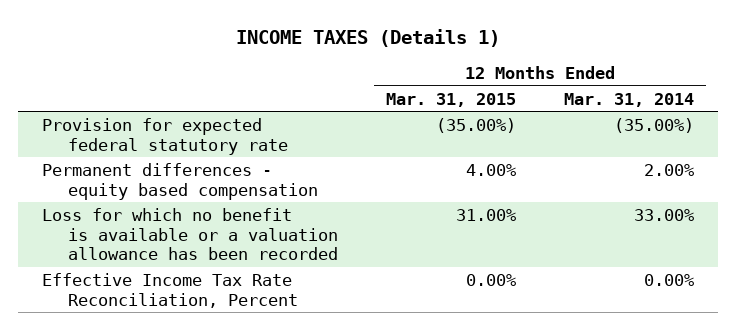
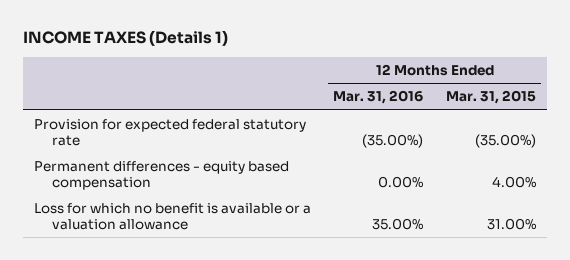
- | 12 Months Ended Mar. 31, 2015 | 12 Months Ended Mar. 31, 2014
+ | 12 Months Ended Mar. 31, 2016 | 12 Months Ended Mar. 31, 2015
- Loss for which no benefit is available or a valuation allowance has been recorded | 31.00% | 33.00%
- Effective Income Tax Rate Reconciliation, Percent | 0.00% | 0.00%
+ Loss for which no benefit is available or a valuation allowance | 35.00% | 31.00%

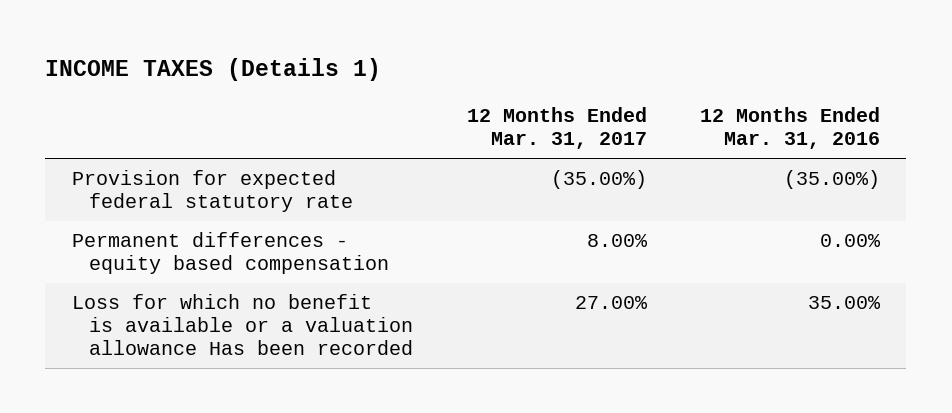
- | 12 Months Ended Mar. 31, 2016 | 12 Months Ended Mar. 31, 2015
+ | 12 Months Ended Mar. 31, 2017 | 12 Months Ended Mar. 31, 2016
- Loss for which no benefit is available or a valuation allowance | 35.00% | 31.00%
+ Loss for which no benefit is available or a valuation allowance Has been recorded | 27.00% | 35.00%

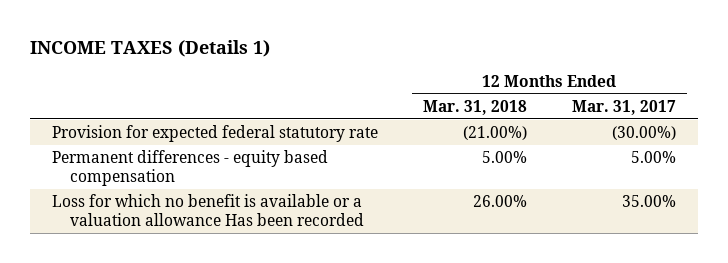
- | 12 Months Ended Mar. 31, 2017 | 12 Months Ended Mar. 31, 2016
+ | 12 Months Ended Mar. 31, 2018 | 12 Months Ended Mar. 31, 2017
- Provision for expected federal statutory rate | (35.00%) | (35.00%)
- Permanent differences - equity based compensation | 8.00% | 0.00%
- Loss for which no benefit is available or a valuation allowance Has been recorded | 27.00% | 35.00%
+ Provision for expected federal statutory rate | (21.00%) | (30.00%)
+ Permanent differences - equity based compensation | 5.00% | 5.00%
+ Loss for which no benefit is available or a valuation allowance Has been recorded | 26.00% | 35.00%

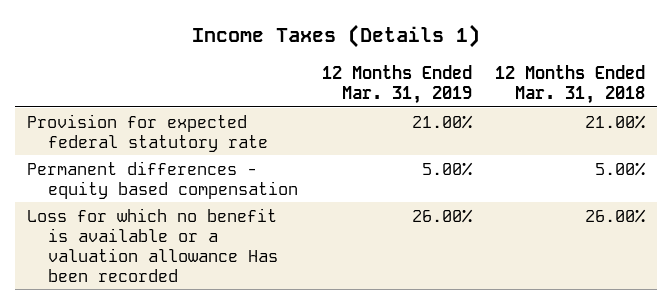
- INCOME TAXES (Details 1)
+ Income Taxes (Details 1)
- | 12 Months Ended Mar. 31, 2018 | 12 Months Ended Mar. 31, 2017
+ | 12 Months Ended Mar. 31, 2019 | 12 Months Ended Mar. 31, 2018
- Provision for expected federal statutory rate | (21.00%) | (30.00%)
+ Provision for expected federal statutory rate | 21.00% | 21.00%

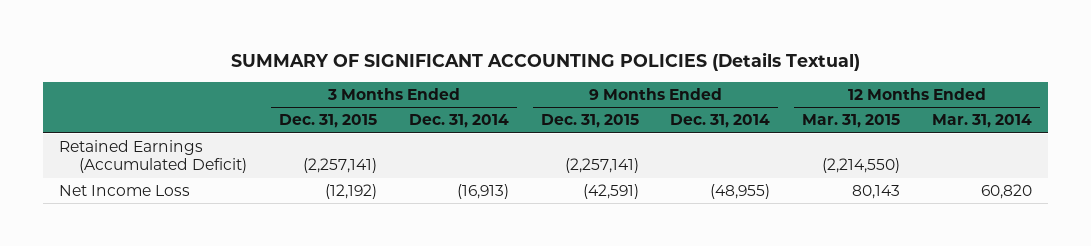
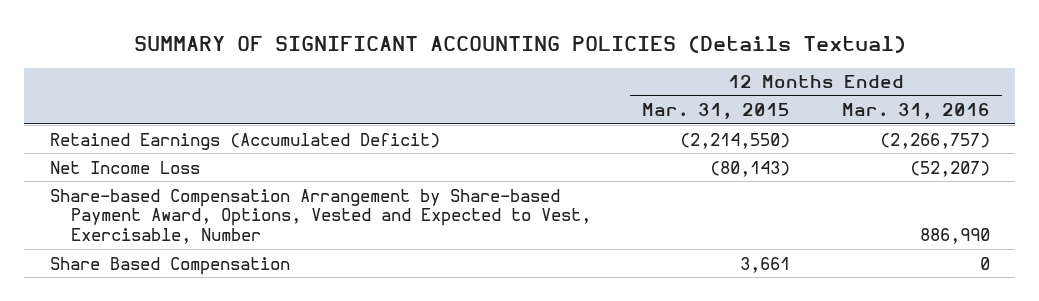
- | 3 Months Ended Dec. 31, 2015 | 3 Months Ended Dec. 31, 2014 | 9 Months Ended Dec. 31, 2015 | 9 Months Ended Dec. 31, 2014 | 12 Months Ended Mar. 31, 2015 | 12 Months Ended Mar. 31, 2014
+ | 12 Months Ended Mar. 31, 2015 | 12 Months Ended Mar. 31, 2016
- Net Income Loss | (12,192) | (16,913) | (42,591) | (48,955) | 80,143 | 60,820
+ Net Income Loss | (80,143) | (52,207)
+ Share-based Compensation Arrangement by Share-based Payment Award, Options, Vested and Expected to Vest, Exercisable, Number | | 886,990
+ Share Based Compensation | 3,661 | 0

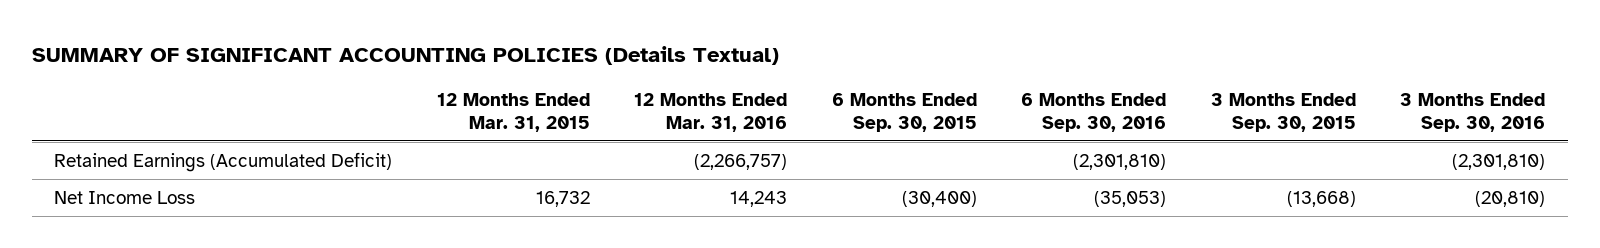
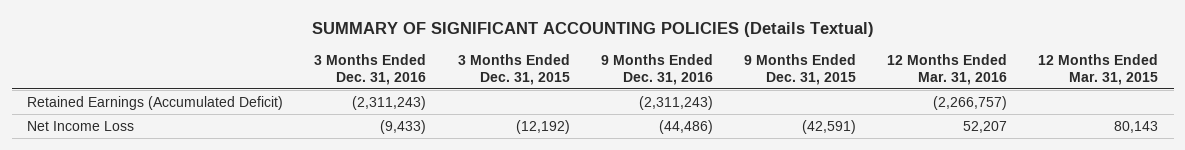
- | 12 Months Ended Mar. 31, 2015 | 12 Months Ended Mar. 31, 2016 | 6 Months Ended Sep. 30, 2015 | 6 Months Ended Sep. 30, 2016 | 3 Months Ended Sep. 30, 2015 | 3 Months Ended Sep. 30, 2016
+ | 3 Months Ended Dec. 31, 2016 | 3 Months Ended Dec. 31, 2015 | 9 Months Ended Dec. 31, 2016 | 9 Months Ended Dec. 31, 2015 | 12 Months Ended Mar. 31, 2016 | 12 Months Ended Mar. 31, 2015
- Net Income Loss | 16,732 | 14,243 | (30,400) | (35,053) | (13,668) | (20,810)
+ Net Income Loss | (9,433) | (12,192) | (44,486) | (42,591) | 52,207 | 80,143

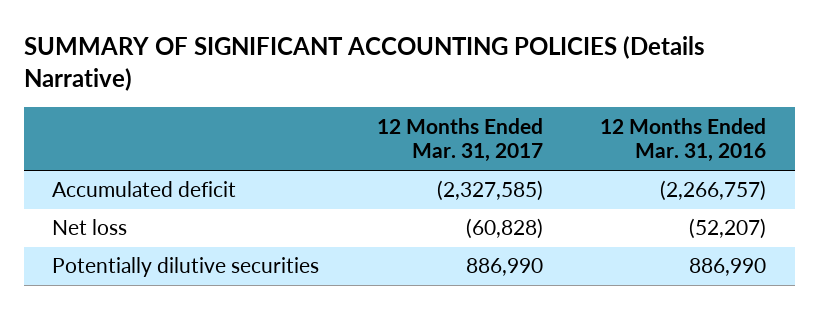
- SUMMARY OF SIGNIFICANT ACCOUNTING POLICIES (Details Textual)
+ SUMMARY OF SIGNIFICANT ACCOUNTING POLICIES (Details Narrative)
- | 3 Months Ended Dec. 31, 2016 | 3 Months Ended Dec. 31, 2015 | 9 Months Ended Dec. 31, 2016 | 9 Months Ended Dec. 31, 2015 | 12 Months Ended Mar. 31, 2016 | 12 Months Ended Mar. 31, 2015
+ | 12 Months Ended Mar. 31, 2017 | 12 Months Ended Mar. 31, 2016
- Retained Earnings (Accumulated Deficit) | (2,311,243) | | (2,311,243) | | (2,266,757) |
- Net Income Loss | (9,433) | (12,192) | (44,486) | (42,591) | 52,207 | 80,143
+ Accumulated deficit | (2,327,585) | (2,266,757)
+ Net loss | (60,828) | (52,207)
+ Potentially dilutive securities | 886,990 | 886,990

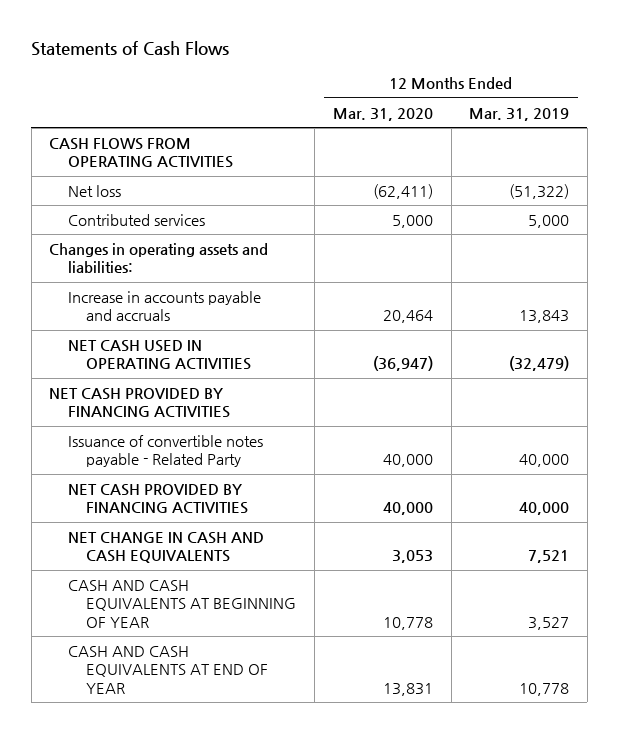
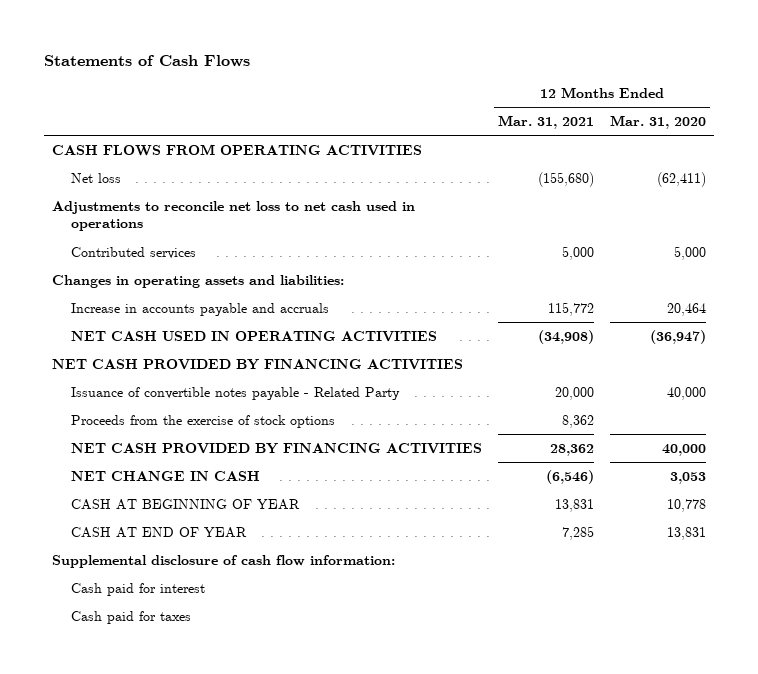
- | 12 Months Ended Mar. 31, 2020 | 12 Months Ended Mar. 31, 2019
+ | 12 Months Ended Mar. 31, 2021 | 12 Months Ended Mar. 31, 2020
+ Adjustments to reconcile net loss to net cash used in operations
+ Proceeds from the exercise of stock options | 8,362 |
- NET CHANGE IN CASH AND CASH EQUIVALENTS | 3,053 | 7,521
- CASH AND CASH EQUIVALENTS AT BEGINNING OF YEAR | 10,778 | 3,527
- CASH AND CASH EQUIVALENTS AT END OF YEAR | 13,831 | 10,778
+ NET CHANGE IN CASH | (6,546) | 3,053
+ CASH AT BEGINNING OF YEAR | 13,831 | 10,778
+ CASH AT END OF YEAR | 7,285 | 13,831
+ Supplemental disclosure of cash flow information:
+ Cash paid for interest
+ Cash paid for taxes

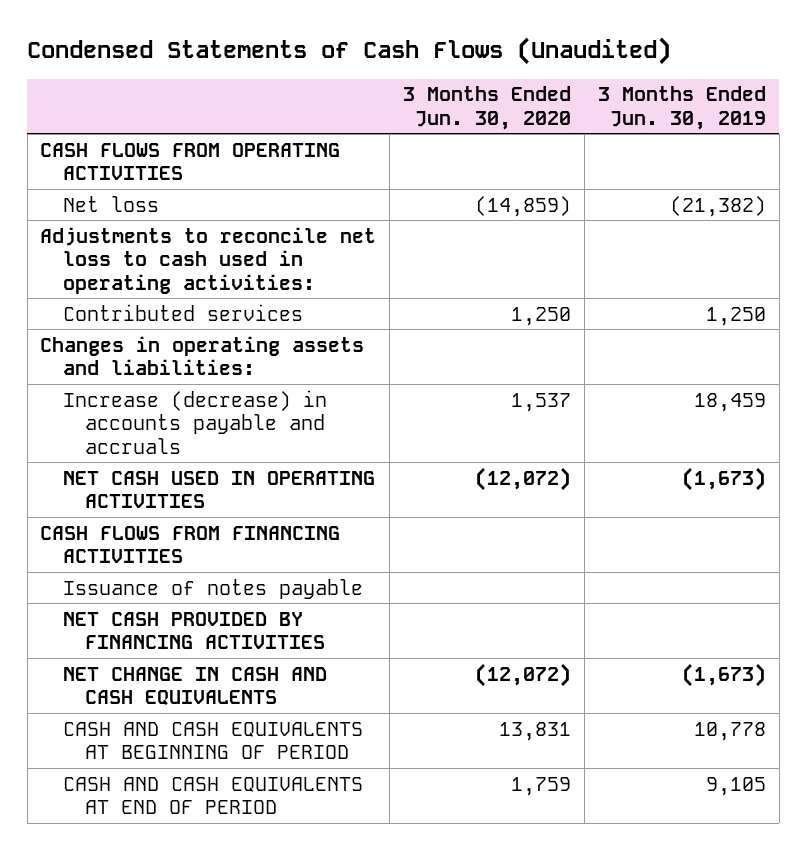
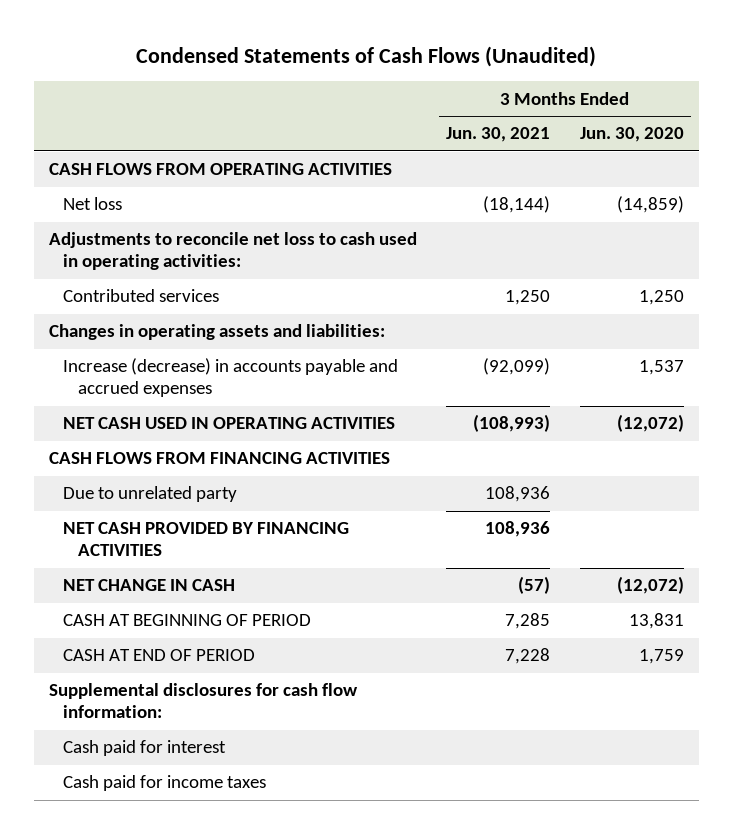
- | 3 Months Ended Jun. 30, 2020 | 3 Months Ended Jun. 30, 2019
+ | 3 Months Ended Jun. 30, 2021 | 3 Months Ended Jun. 30, 2020
- Increase (decrease) in accounts payable and accruals | 1,537 | 18,459
+ Increase (decrease) in accounts payable and accrued expenses | (92,099) | 1,537
- Issuance of notes payable
+ Due to unrelated party | 108,936 |
- NET CHANGE IN CASH AND CASH EQUIVALENTS | (12,072) | (1,673)
- CASH AND CASH EQUIVALENTS AT BEGINNING OF PERIOD | 13,831 | 10,778
- CASH AND CASH EQUIVALENTS AT END OF PERIOD | 1,759 | 9,105
+ NET CHANGE IN CASH | (57) | (12,072)
+ CASH AT BEGINNING OF PERIOD | 7,285 | 13,831
+ CASH AT END OF PERIOD | 7,228 | 1,759
+ Supplemental disclosures for cash flow information:
+ Cash paid for interest
+ Cash paid for income taxes

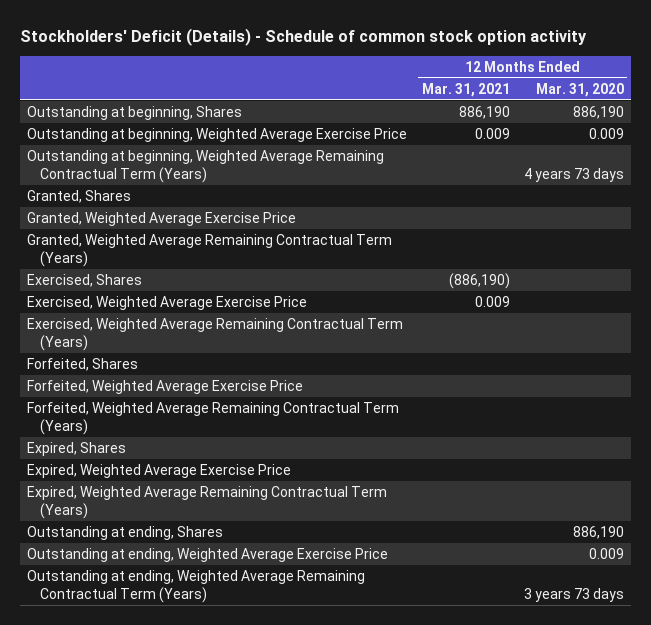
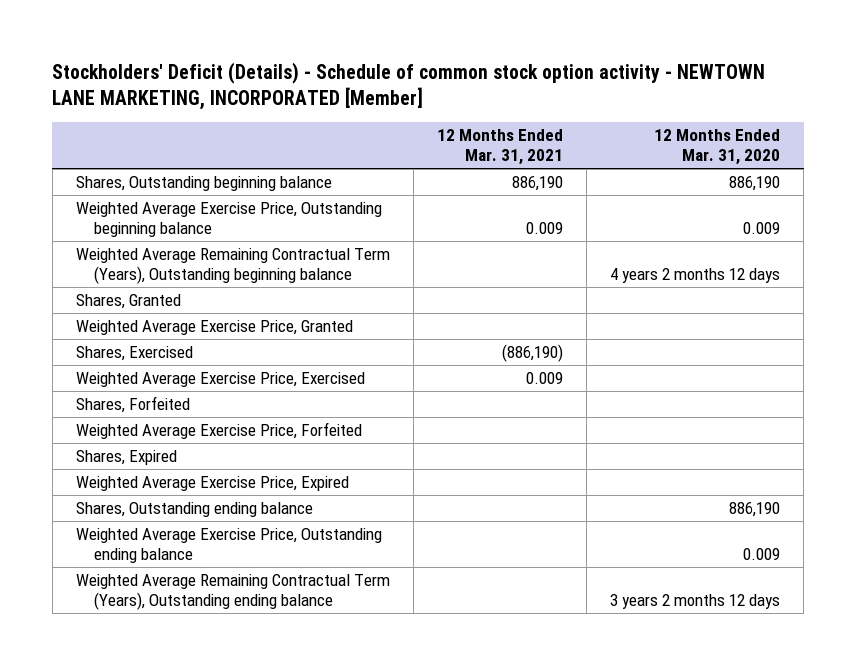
- Stockholders' Deficit (Details) - Schedule of common stock option activity
+ Stockholders' Deficit (Details) - Schedule of common stock option activity - NEWTOWN LANE MARKETING, INCORPORATED [Member]
- Outstanding at beginning, Shares | 886,190 | 886,190
- Outstanding at beginning, Weighted Average Exercise Price | 0.009 | 0.009
- Outstanding at beginning, Weighted Average Remaining Contractual Term (Years) | | 4 years 73 days
- Granted, Shares
- Granted, Weighted Average Exercise Price
- Granted, Weighted Average Remaining Contractual Term (Years)
- Exercised, Shares | (886,190) |
- Exercised, Weighted Average Exercise Price | 0.009 |
- Exercised, Weighted Average Remaining Contractual Term (Years)
- Forfeited, Shares
- Forfeited, Weighted Average Exercise Price
- Forfeited, Weighted Average Remaining Contractual Term (Years)
- Expired, Shares
- Expired, Weighted Average Exercise Price
- Expired, Weighted Average Remaining Contractual Term (Years)
- Outstanding at ending, Shares | | 886,190
- Outstanding at ending, Weighted Average Exercise Price | | 0.009
- Outstanding at ending, Weighted Average Remaining Contractual Term (Years) | | 3 years 73 days
+ Shares, Outstanding beginning balance | 886,190 | 886,190
+ Weighted Average Exercise Price, Outstanding beginning balance | 0.009 | 0.009
+ Weighted Average Remaining Contractual Term (Years), Outstanding beginning balance | | 4 years 2 months 12 days
+ Shares, Granted
+ Weighted Average Exercise Price, Granted
+ Shares, Exercised | (886,190) |
+ Weighted Average Exercise Price, Exercised | 0.009 |
+ Shares, Forfeited
+ Weighted Average Exercise Price, Forfeited
+ Shares, Expired
+ Weighted Average Exercise Price, Expired
+ Shares, Outstanding ending balance | | 886,190
+ Weighted Average Exercise Price, Outstanding ending balance | | 0.009
+ Weighted Average Remaining Contractual Term (Years), Outstanding ending balance | | 3 years 2 months 12 days

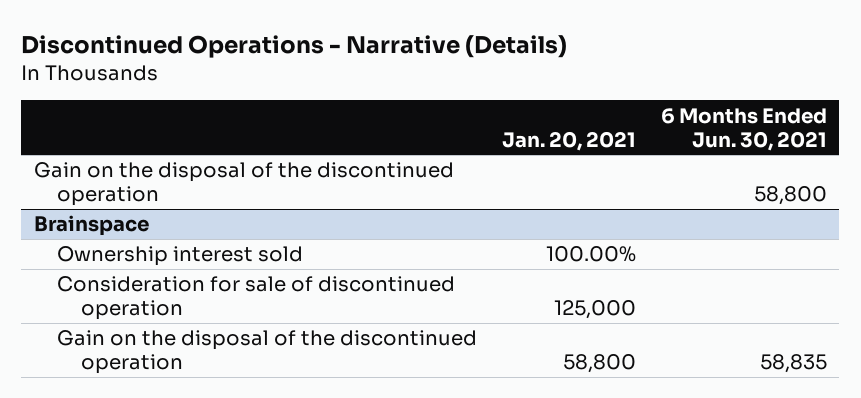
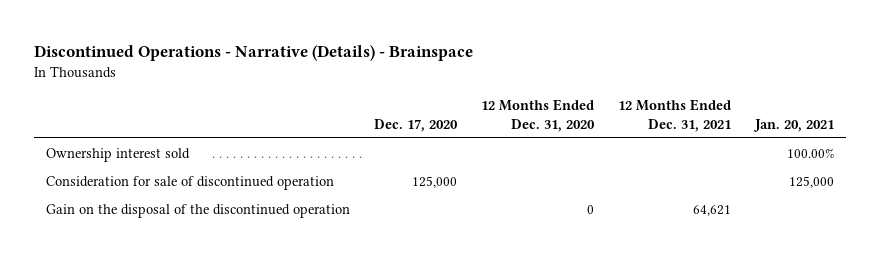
- Discontinued Operations - Narrative (Details)
+ Discontinued Operations - Narrative (Details) - Brainspace
- | Jan. 20, 2021 | 6 Months Ended Jun. 30, 2021
+ | Dec. 17, 2020 | 12 Months Ended Dec. 31, 2020 | 12 Months Ended Dec. 31, 2021 | Jan. 20, 2021
- Brainspace
- Gain on the disposal of the discontinued operation | 58,800 | 58,835
moved down: Gain on the disposal of the discontinued operation | | 0 | 64,621 |

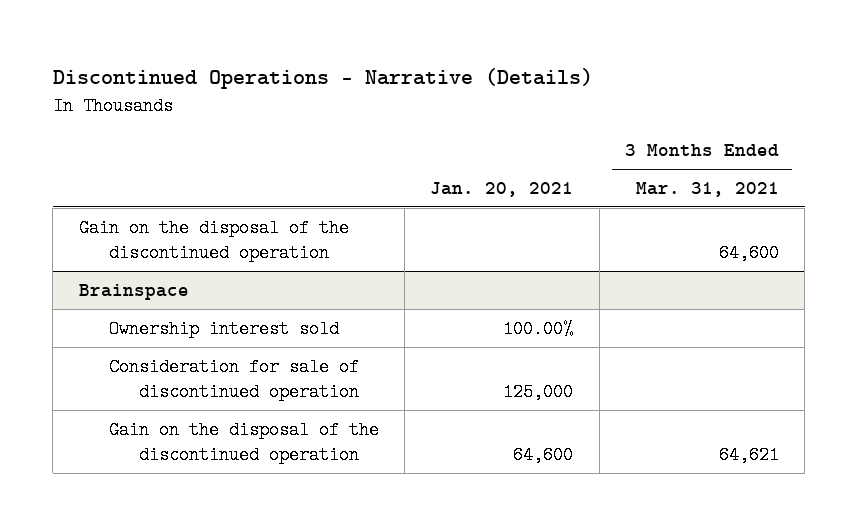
- Discontinued Operations - Narrative (Details) - Brainspace
+ Discontinued Operations - Narrative (Details)
- | Dec. 17, 2020 | 12 Months Ended Dec. 31, 2020 | 12 Months Ended Dec. 31, 2021 | Jan. 20, 2021
+ | Jan. 20, 2021 | 3 Months Ended Mar. 31, 2021
moved up: Gain on the disposal of the discontinued operation | | 64,600
+ Brainspace
+ Gain on the disposal of the discontinued operation | 64,600 | 64,621

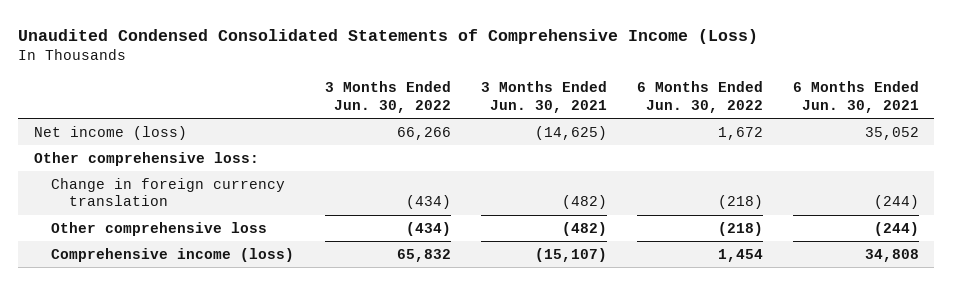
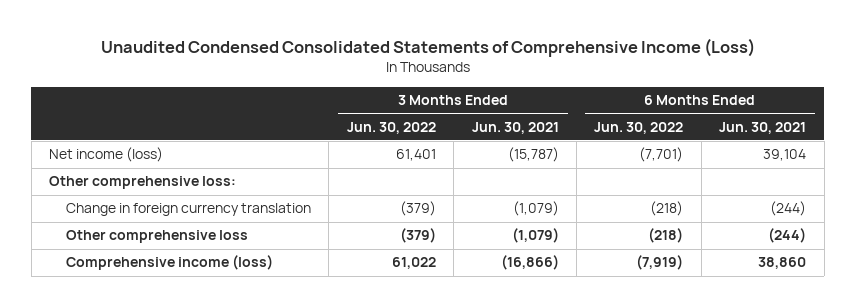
- Net income (loss) | 66,266 | (14,625) | 1,672 | 35,052
+ Net income (loss) | 61,401 | (15,787) | (7,701) | 39,104
- Change in foreign currency translation | (434) | (482) | (218) | (244)
- Other comprehensive loss | (434) | (482) | (218) | (244)
- Comprehensive income (loss) | 65,832 | (15,107) | 1,454 | 34,808
+ Change in foreign currency translation | (379) | (1,079) | (218) | (244)
+ Other comprehensive loss | (379) | (1,079) | (218) | (244)
+ Comprehensive income (loss) | 61,022 | (16,866) | (7,919) | 38,860

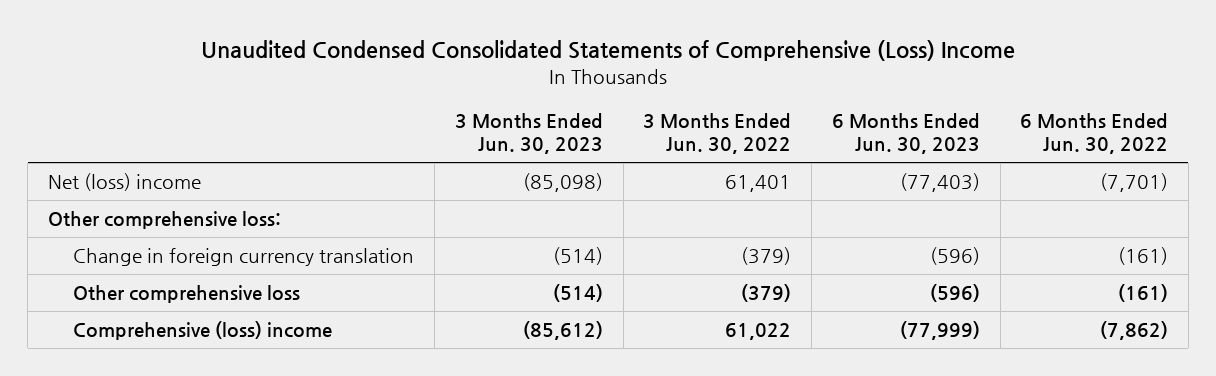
- Unaudited Condensed Consolidated Statements of Comprehensive Income (Loss)
+ Unaudited Condensed Consolidated Statements of Comprehensive (Loss) Income
- | 3 Months Ended Jun. 30, 2022 | 3 Months Ended Jun. 30, 2021 | 6 Months Ended Jun. 30, 2022 | 6 Months Ended Jun. 30, 2021
+ | 3 Months Ended Jun. 30, 2023 | 3 Months Ended Jun. 30, 2022 | 6 Months Ended Jun. 30, 2023 | 6 Months Ended Jun. 30, 2022
- Net income (loss) | 61,401 | (15,787) | (7,701) | 39,104
+ Net (loss) income | (85,098) | 61,401 | (77,403) | (7,701)
- Change in foreign currency translation | (379) | (1,079) | (218) | (244)
- Other comprehensive loss | (379) | (1,079) | (218) | (244)
- Comprehensive income (loss) | 61,022 | (16,866) | (7,919) | 38,860
+ Change in foreign currency translation | (514) | (379) | (596) | (161)
+ Other comprehensive loss | (514) | (379) | (596) | (161)
+ Comprehensive (loss) income | (85,612) | 61,022 | (77,999) | (7,862)

